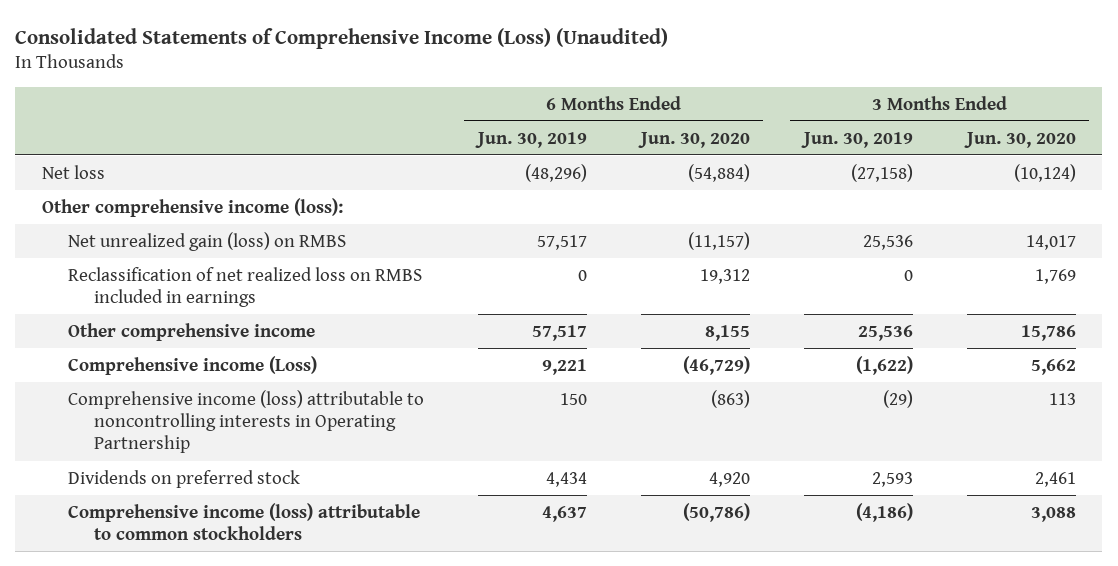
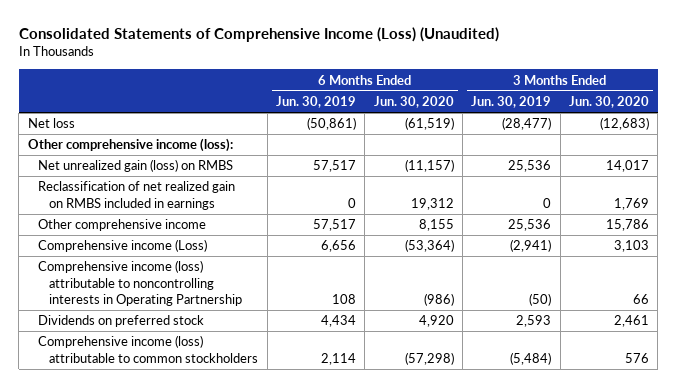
- Net loss | (48,296) | (54,884) | (27,158) | (10,124)
+ Net loss | (50,861) | (61,519) | (28,477) | (12,683)
- Reclassification of net realized loss on RMBS included in earnings | 0 | 19,312 | 0 | 1,769
+ Reclassification of net realized gain on RMBS included in earnings | 0 | 19,312 | 0 | 1,769
- Comprehensive income (Loss) | 9,221 | (46,729) | (1,622) | 5,662
- Comprehensive income (loss) attributable to noncontrolling interests in Operating Partnership | 150 | (863) | (29) | 113
+ Comprehensive income (Loss) | 6,656 | (53,364) | (2,941) | 3,103
+ Comprehensive income (loss) attributable to noncontrolling interests in Operating Partnership | 108 | (986) | (50) | 66
- Comprehensive income (loss) attributable to common stockholders | 4,637 | (50,786) | (4,186) | 3,088
+ Comprehensive income (loss) attributable to common stockholders | 2,114 | (57,298) | (5,484) | 576

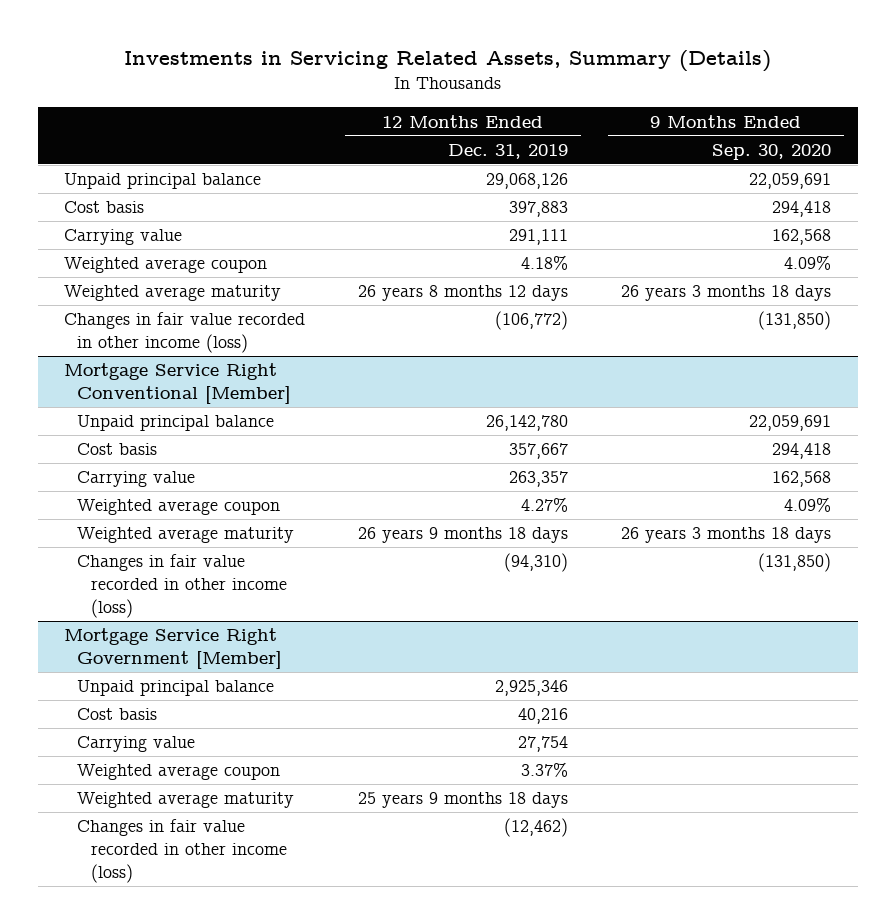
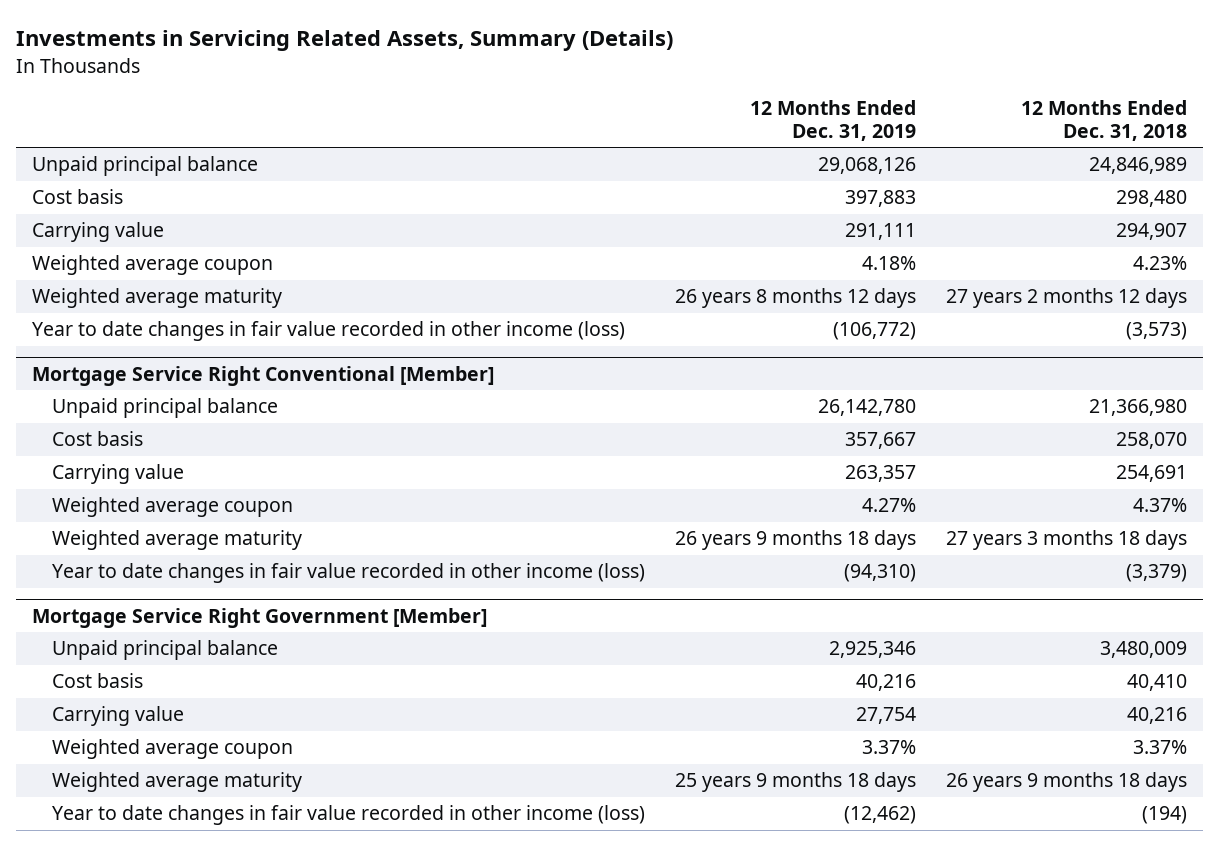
- | 12 Months Ended Dec. 31, 2019 | 9 Months Ended Sep. 30, 2020
+ | 12 Months Ended Dec. 31, 2019 | 12 Months Ended Dec. 31, 2018
- Changes in fair value recorded in other income (loss) | (106,772) | (131,850)
+ Year to date changes in fair value recorded in other income (loss) | (106,772) | (3,573)
@ Mortgage Service Right Conventional [Member]
- Changes in fair value recorded in other income (loss) | (94,310) | (131,850)
+ Year to date changes in fair value recorded in other income (loss) | (94,310) | (3,379)
@ Mortgage Service Right Government [Member]
- Changes in fair value recorded in other income (loss) | (12,462) |
+ Year to date changes in fair value recorded in other income (loss) | (12,462) | (194)

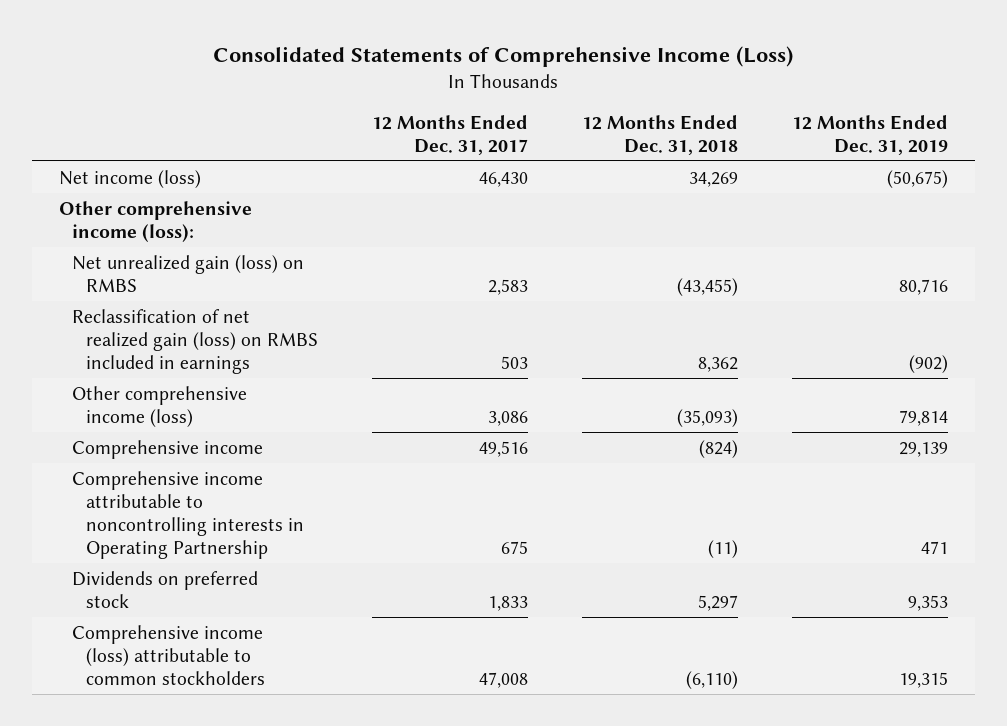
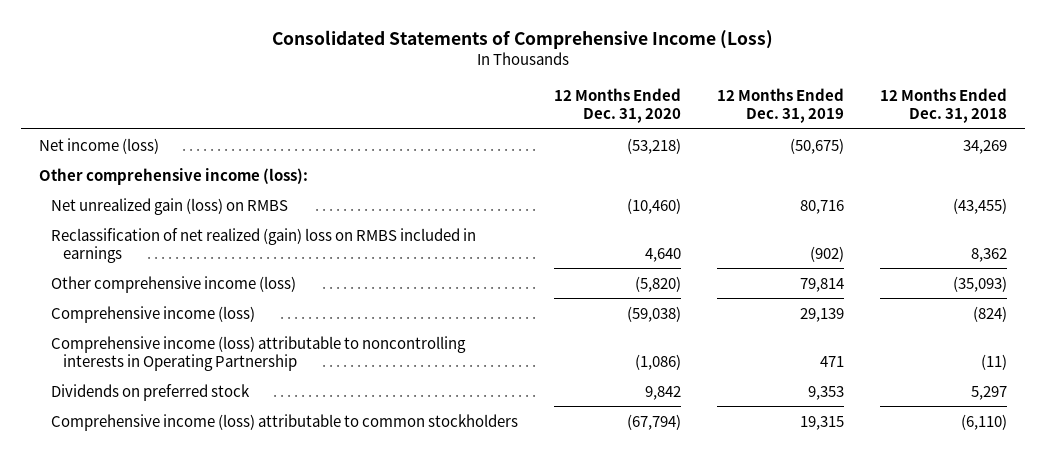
- | 12 Months Ended Dec. 31, 2017 | 12 Months Ended Dec. 31, 2018 | 12 Months Ended Dec. 31, 2019
+ | 12 Months Ended Dec. 31, 2020 | 12 Months Ended Dec. 31, 2019 | 12 Months Ended Dec. 31, 2018
- Reclassification of net realized gain (loss) on RMBS included in earnings | 503 | 8,362 | (902)
+ Reclassification of net realized (gain) loss on RMBS included in earnings | 4,640 | (902) | 8,362
- Comprehensive income | 49,516 | (824) | 29,139
- Comprehensive income attributable to noncontrolling interests in Operating Partnership | 675 | (11) | 471
+ Comprehensive income (loss) | (59,038) | 29,139 | (824)
+ Comprehensive income (loss) attributable to noncontrolling interests in Operating Partnership | (1,086) | 471 | (11)

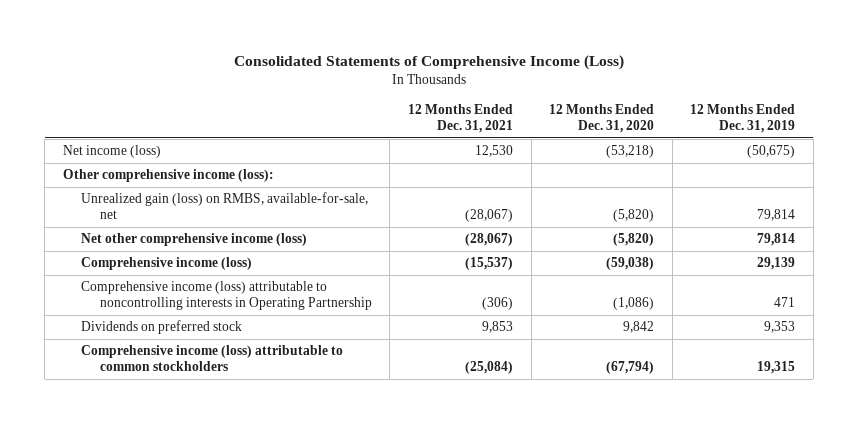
- | 12 Months Ended Dec. 31, 2020 | 12 Months Ended Dec. 31, 2019 | 12 Months Ended Dec. 31, 2018
+ | 12 Months Ended Dec. 31, 2021 | 12 Months Ended Dec. 31, 2020 | 12 Months Ended Dec. 31, 2019
- Net unrealized gain (loss) on RMBS | (10,460) | 80,716 | (43,455)
- Reclassification of net realized (gain) loss on RMBS included in earnings | 4,640 | (902) | 8,362
- Other comprehensive income (loss) | (5,820) | 79,814 | (35,093)
+ Unrealized gain (loss) on RMBS, available-for-sale, net | (28,067) | (5,820) | 79,814
+ Net other comprehensive income (loss) | (28,067) | (5,820) | 79,814

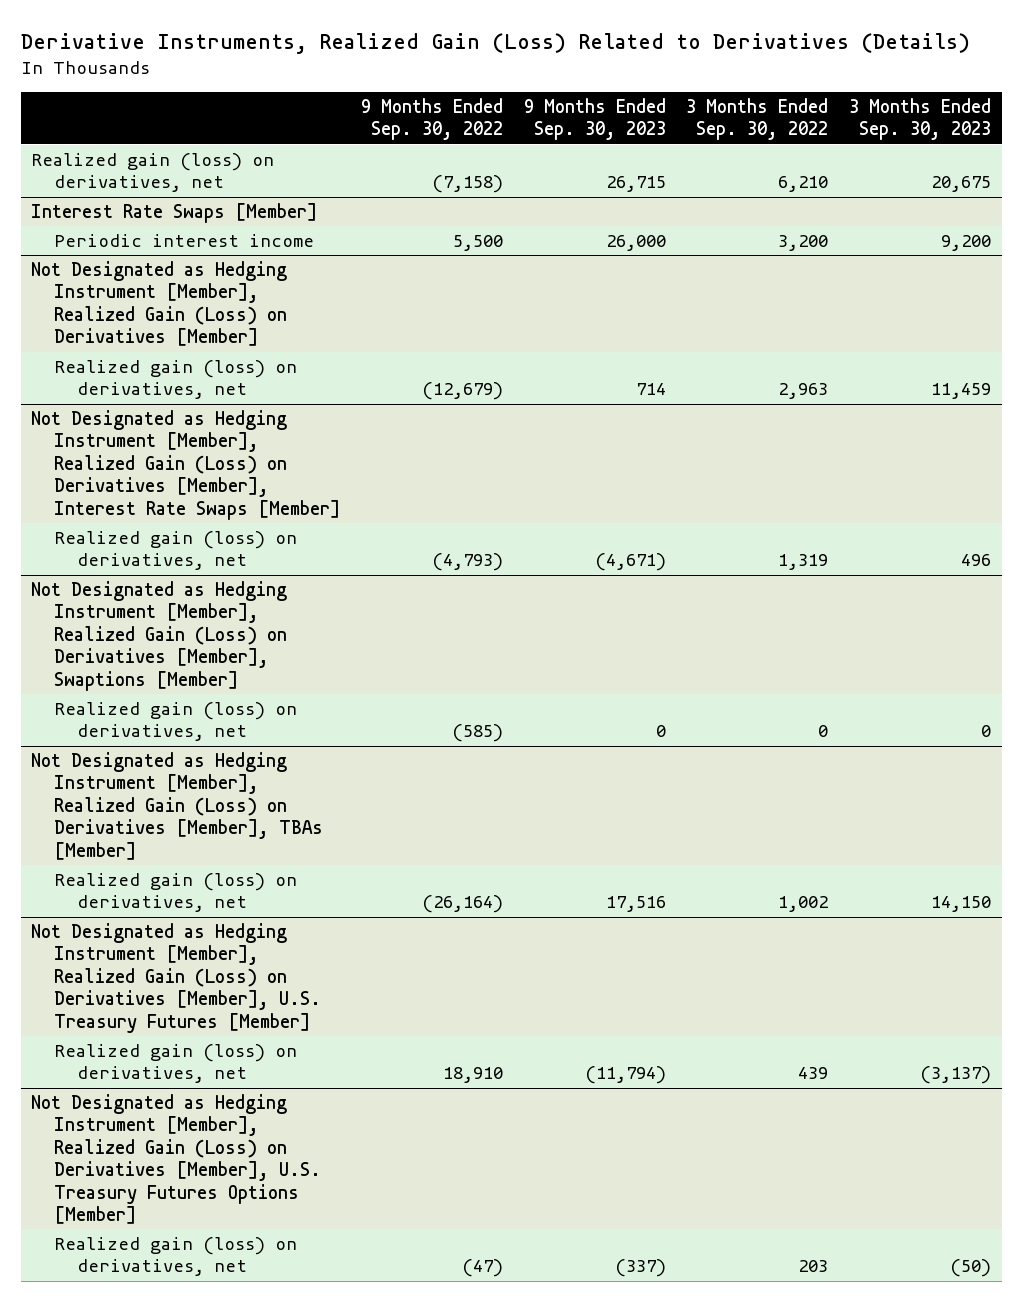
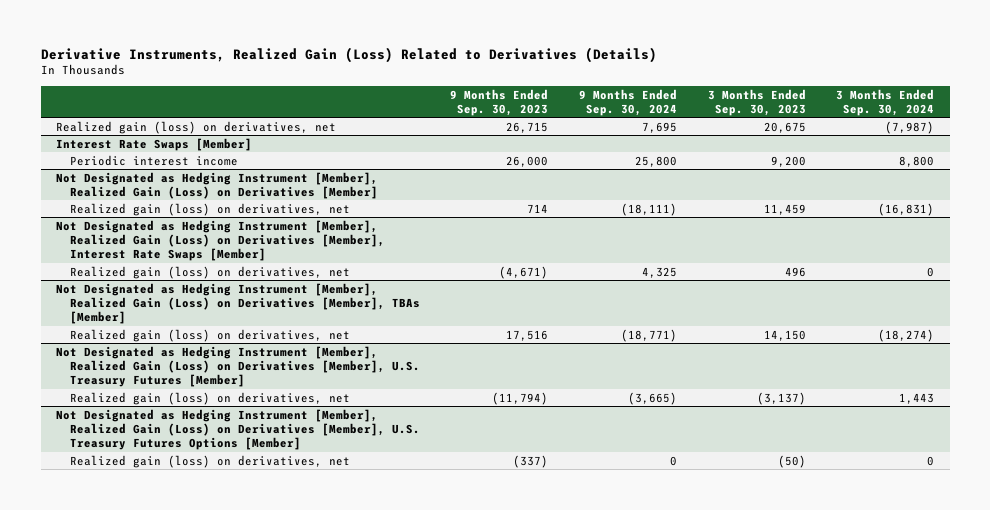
- | 9 Months Ended Sep. 30, 2022 | 9 Months Ended Sep. 30, 2023 | 3 Months Ended Sep. 30, 2022 | 3 Months Ended Sep. 30, 2023
+ | 9 Months Ended Sep. 30, 2023 | 9 Months Ended Sep. 30, 2024 | 3 Months Ended Sep. 30, 2023 | 3 Months Ended Sep. 30, 2024
- Not Designated as Hedging Instrument [Member], Realized Gain (Loss) on Derivatives [Member], Swaptions [Member]
- Realized gain (loss) on derivatives, net | (585) | 0 | 0 | 0

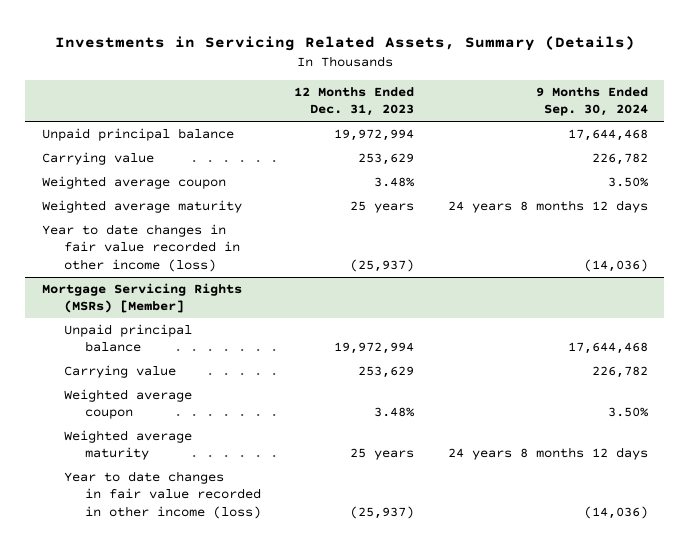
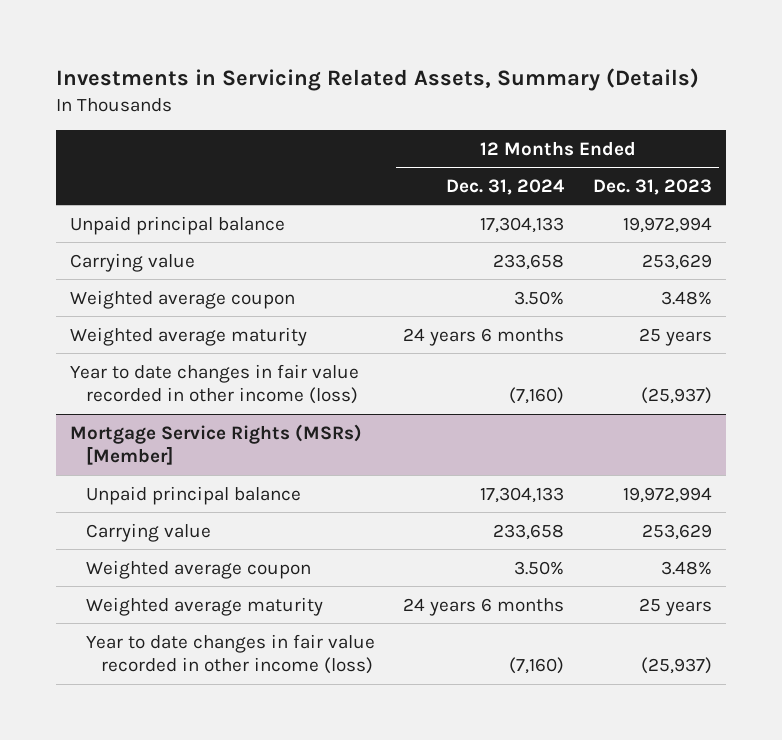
- | 12 Months Ended Dec. 31, 2023 | 9 Months Ended Sep. 30, 2024
+ | 12 Months Ended Dec. 31, 2024 | 12 Months Ended Dec. 31, 2023
- Mortgage Servicing Rights (MSRs) [Member]
+ Mortgage Service Rights (MSRs) [Member]

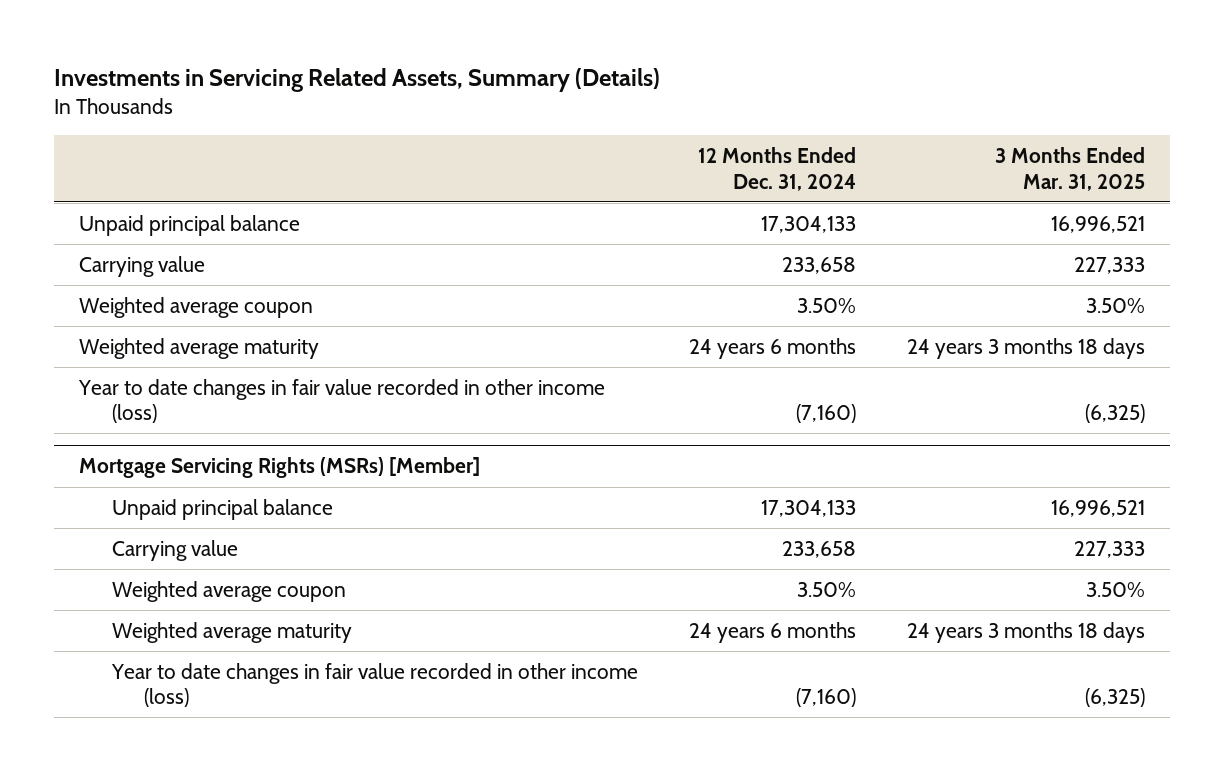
- | 12 Months Ended Dec. 31, 2024 | 12 Months Ended Dec. 31, 2023
+ | 12 Months Ended Dec. 31, 2024 | 3 Months Ended Mar. 31, 2025
- Mortgage Service Rights (MSRs) [Member]
+ Mortgage Servicing Rights (MSRs) [Member]

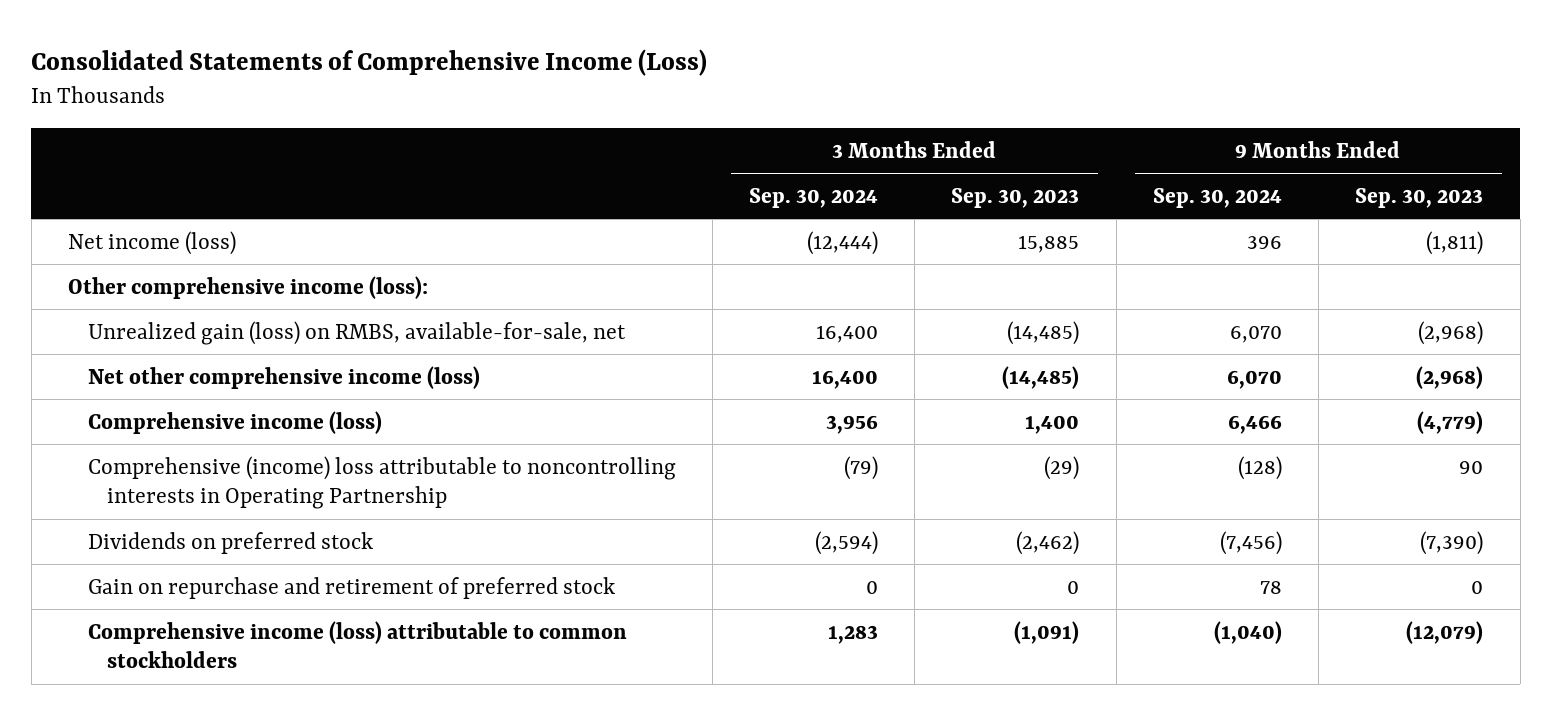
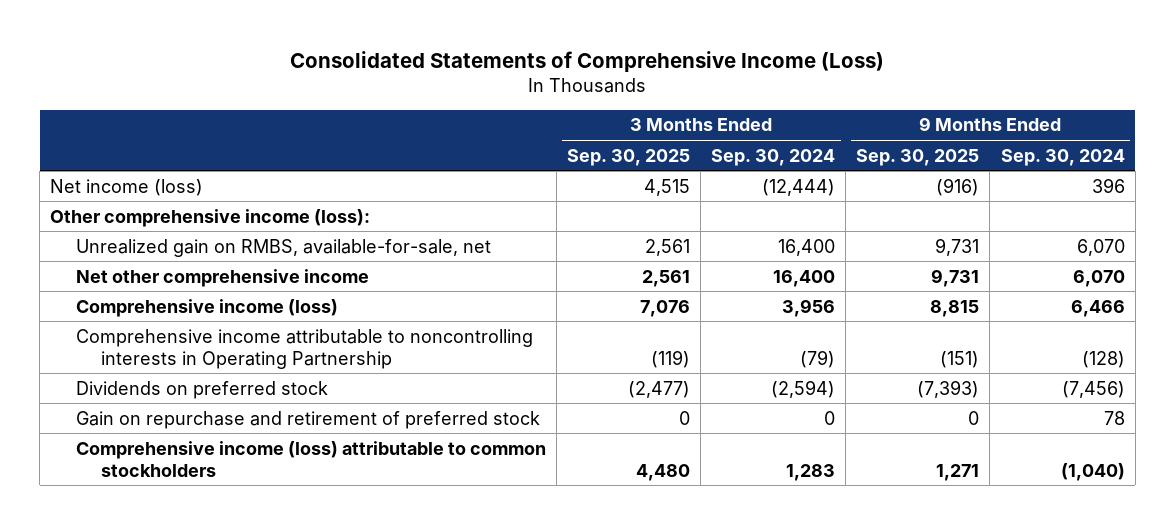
- | 3 Months Ended Sep. 30, 2024 | 3 Months Ended Sep. 30, 2023 | 9 Months Ended Sep. 30, 2024 | 9 Months Ended Sep. 30, 2023
+ | 3 Months Ended Sep. 30, 2025 | 3 Months Ended Sep. 30, 2024 | 9 Months Ended Sep. 30, 2025 | 9 Months Ended Sep. 30, 2024
- Unrealized gain (loss) on RMBS, available-for-sale, net | 16,400 | (14,485) | 6,070 | (2,968)
- Net other comprehensive income (loss) | 16,400 | (14,485) | 6,070 | (2,968)
+ Unrealized gain on RMBS, available-for-sale, net | 2,561 | 16,400 | 9,731 | 6,070
+ Net other comprehensive income | 2,561 | 16,400 | 9,731 | 6,070
- Comprehensive (income) loss attributable to noncontrolling interests in Operating Partnership | (79) | (29) | (128) | 90
+ Comprehensive income attributable to noncontrolling interests in Operating Partnership | (119) | (79) | (151) | (128)

